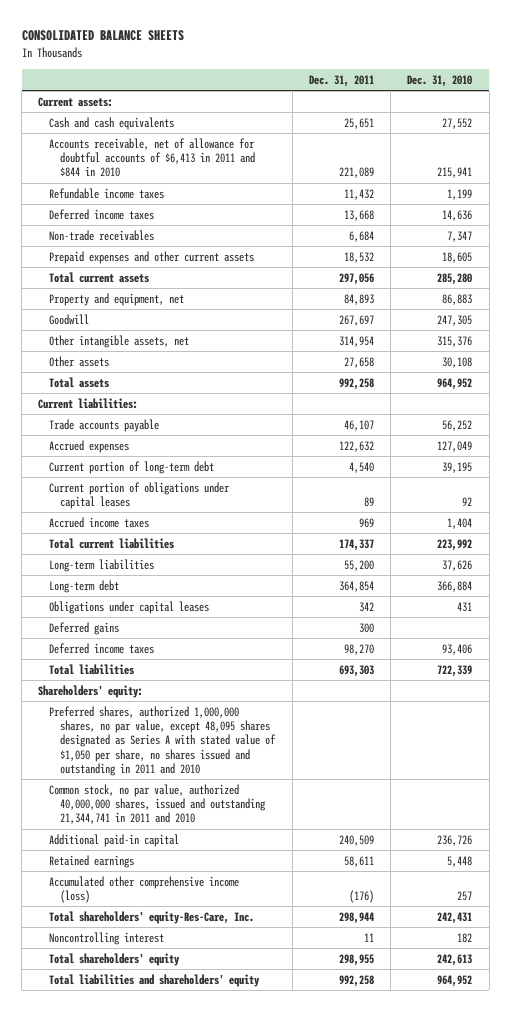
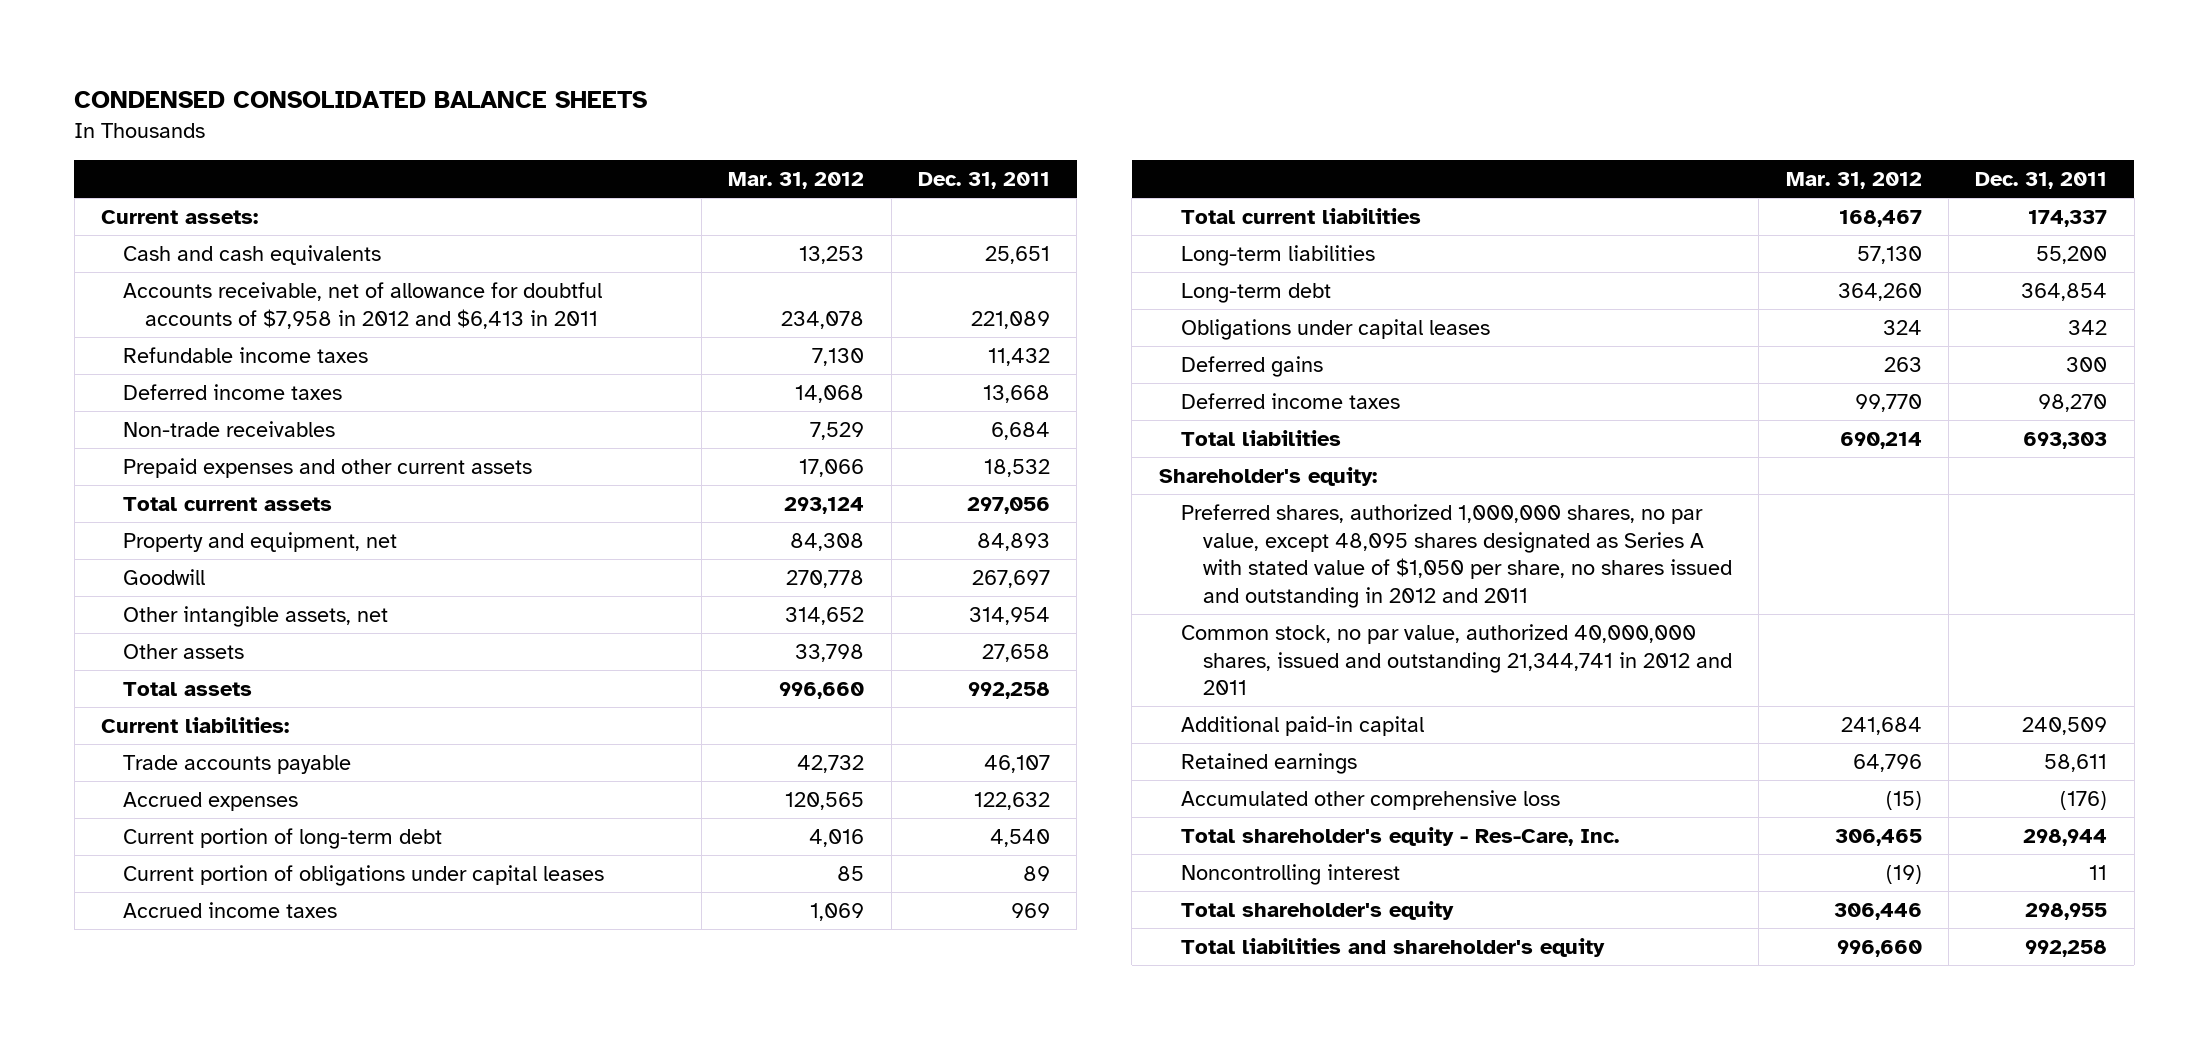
- CONSOLIDATED BALANCE SHEETS
+ CONDENSED CONSOLIDATED BALANCE SHEETS
- | Dec. 31, 2011 | Dec. 31, 2010
+ | Mar. 31, 2012 | Dec. 31, 2011
- Accounts receivable, net of allowance for doubtful accounts of $6,413 in 2011 and $844 in 2010 | 221,089 | 215,941
+ Accounts receivable, net of allowance for doubtful accounts of $7,958 in 2012 and $6,413 in 2011 | 234,078 | 221,089
- Shareholders' equity:
- Preferred shares, authorized 1,000,000 shares, no par value, except 48,095 shares designated as Series A with stated value of $1,050 per share, no shares issued and outstanding in 2011 and 2010
- Common stock, no par value, authorized 40,000,000 shares, issued and outstanding 21,344,741 in 2011 and 2010
+ Shareholder's equity:
+ Preferred shares, authorized 1,000,000 shares, no par value, except 48,095 shares designated as Series A with stated value of $1,050 per share, no shares issued and outstanding in 2012 and 2011
+ Common stock, no par value, authorized 40,000,000 shares, issued and outstanding 21,344,741 in 2012 and 2011
- Accumulated other comprehensive income (loss) | (176) | 257
- Total shareholders' equity-Res-Care, Inc. | 298,944 | 242,431
+ Accumulated other comprehensive loss | (15) | (176)
+ Total shareholder's equity - Res-Care, Inc. | 306,465 | 298,944
- Total shareholders' equity | 298,955 | 242,613
- Total liabilities and shareholders' equity | 992,258 | 964,952
+ Total shareholder's equity | 306,446 | 298,955
+ Total liabilities and shareholder's equity | 996,660 | 992,258

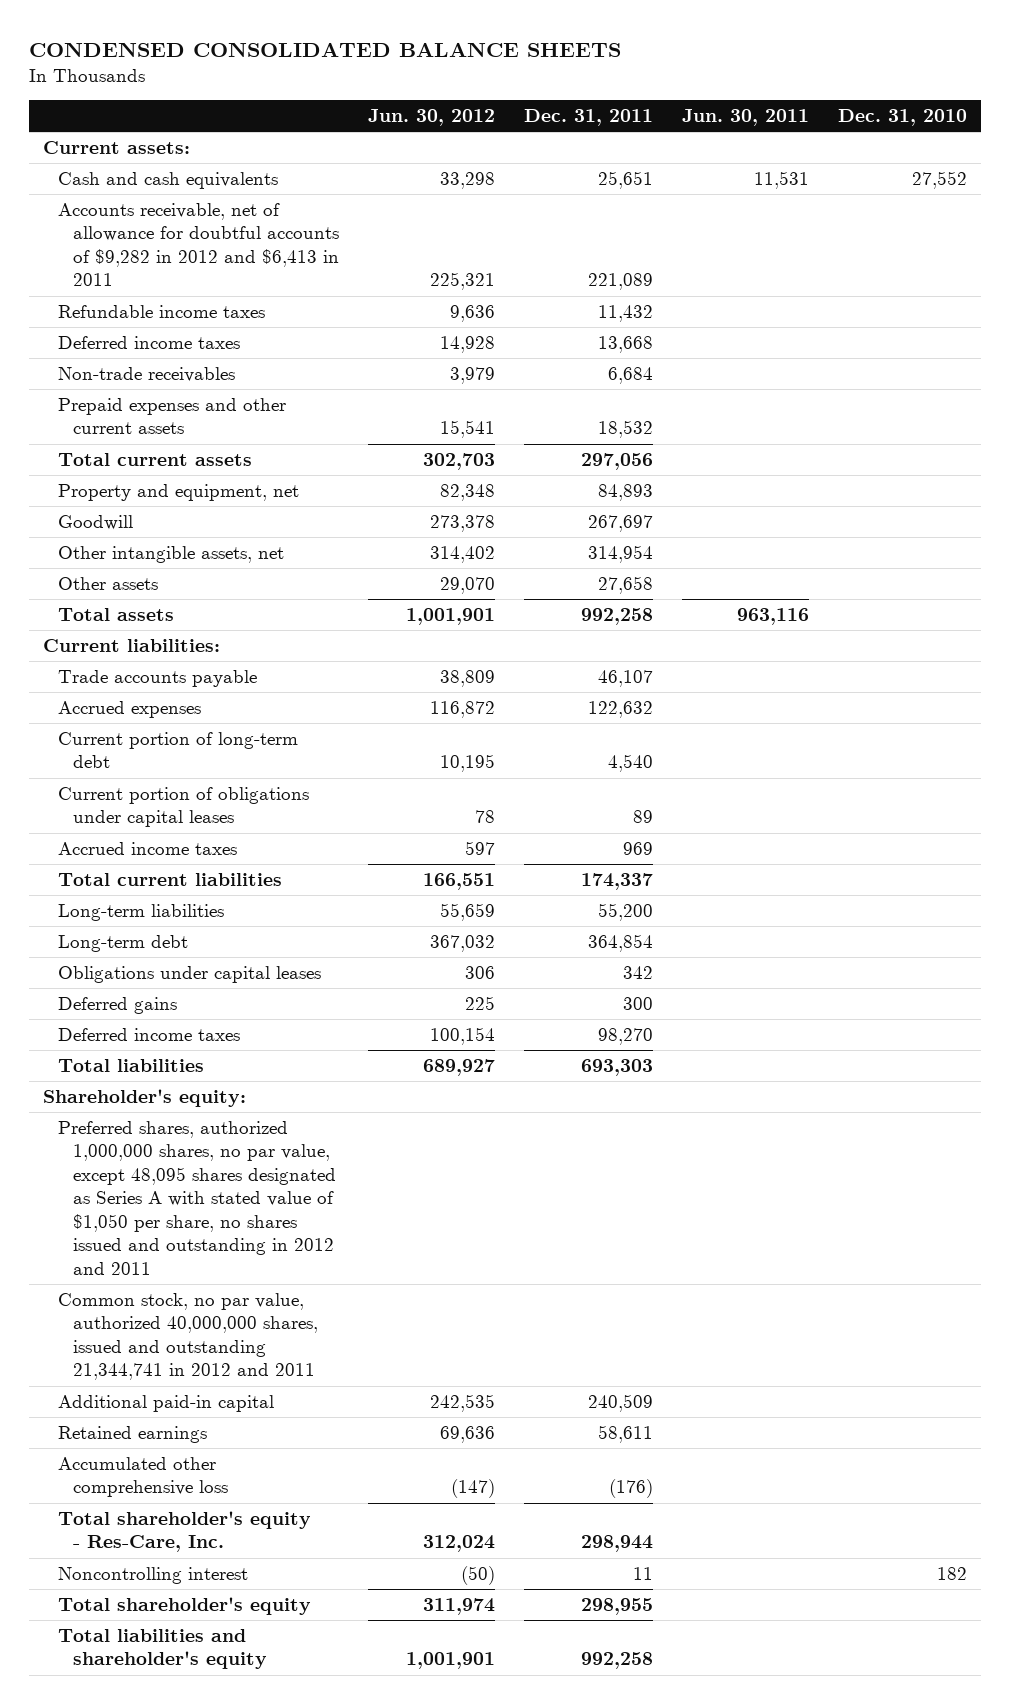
- | Mar. 31, 2012 | Dec. 31, 2011
+ | Jun. 30, 2012 | Dec. 31, 2011 | Jun. 30, 2011 | Dec. 31, 2010
- Accounts receivable, net of allowance for doubtful accounts of $7,958 in 2012 and $6,413 in 2011 | 234,078 | 221,089
+ Accounts receivable, net of allowance for doubtful accounts of $9,282 in 2012 and $6,413 in 2011 | 225,321 | 221,089 | |

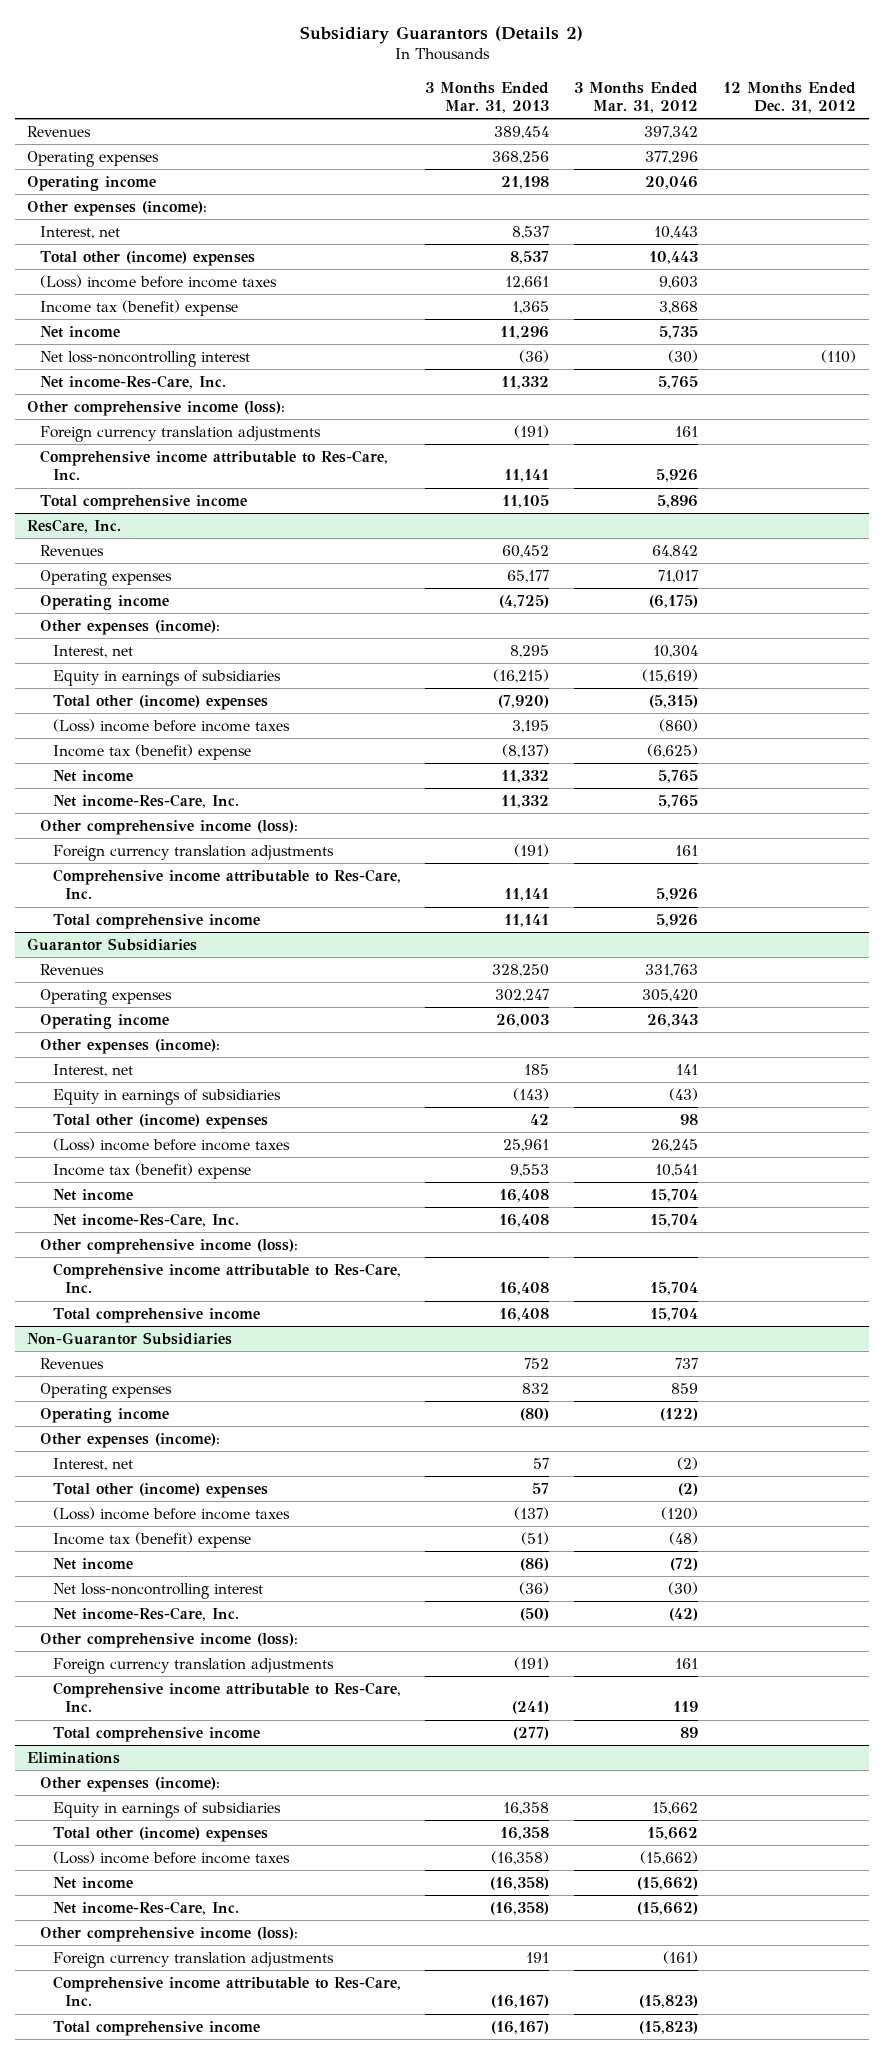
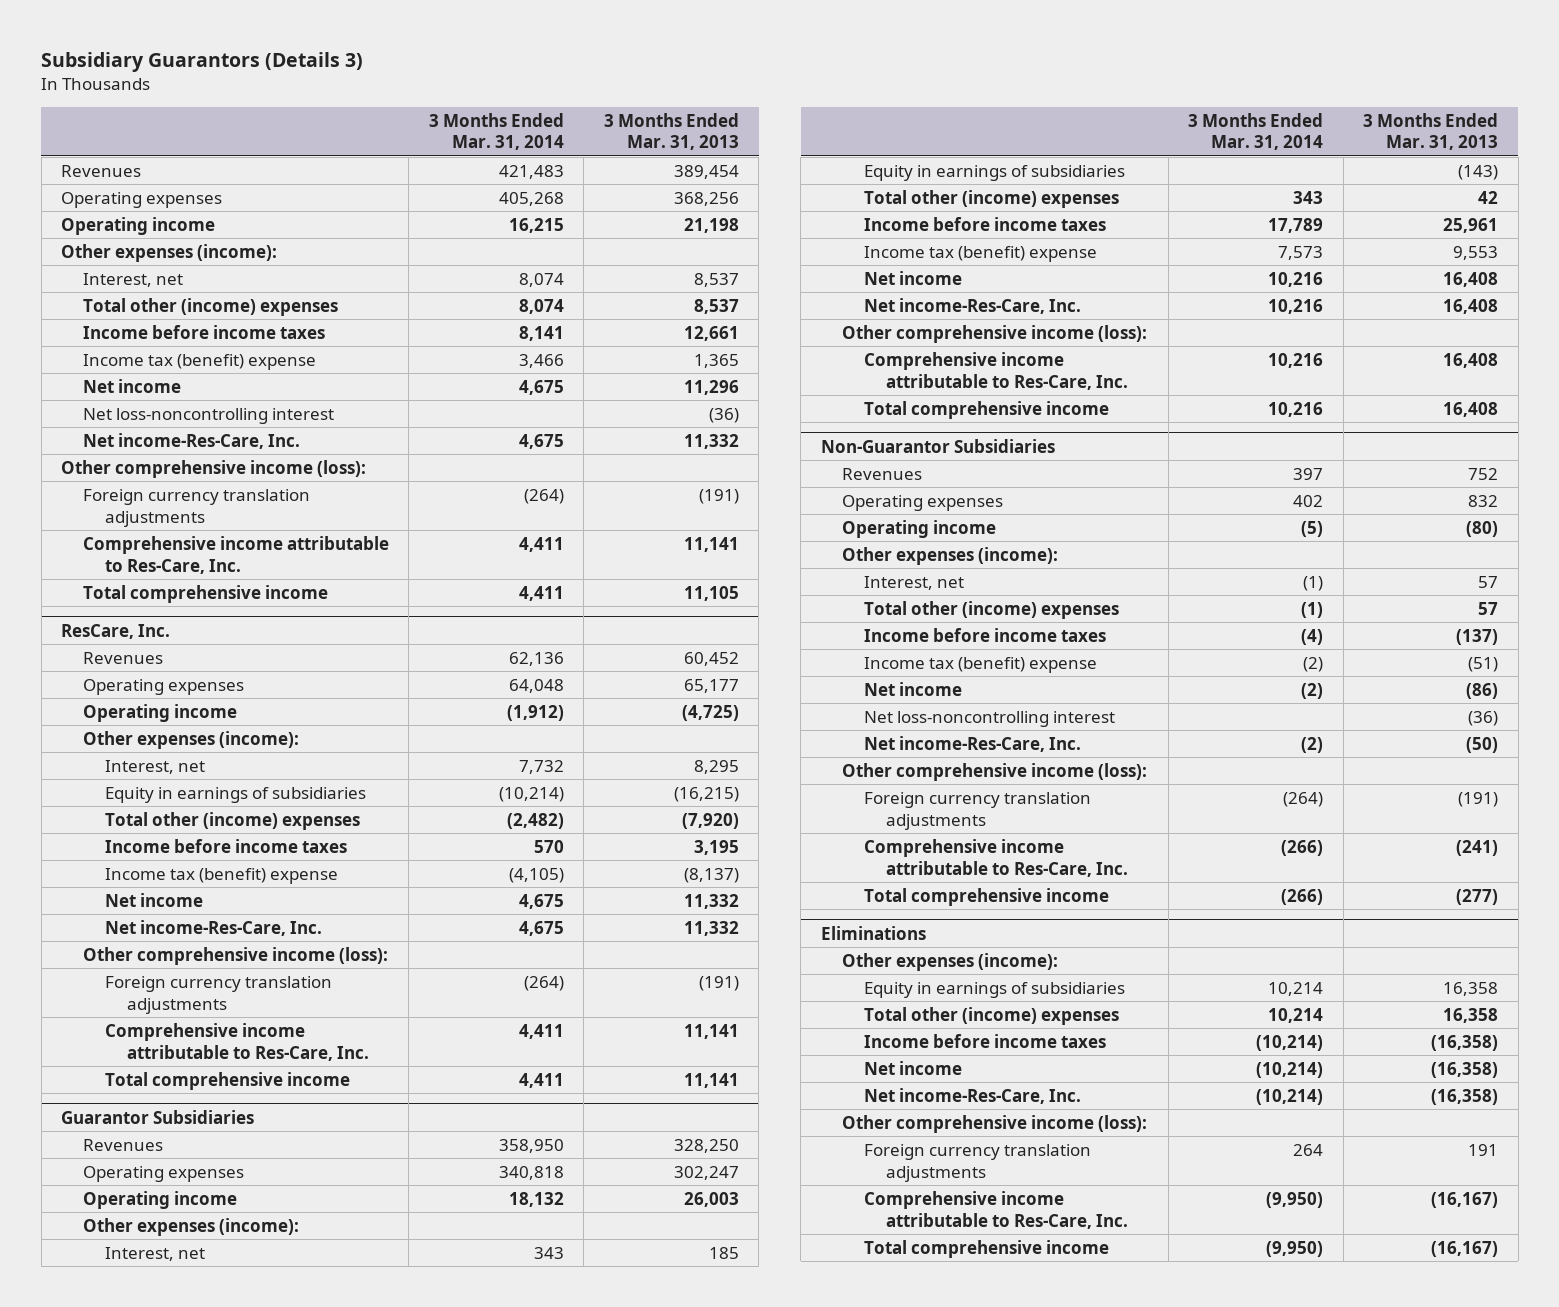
- Subsidiary Guarantors (Details 2)
+ Subsidiary Guarantors (Details 3)
- | 3 Months Ended Mar. 31, 2013 | 3 Months Ended Mar. 31, 2012 | 12 Months Ended Dec. 31, 2012
+ | 3 Months Ended Mar. 31, 2014 | 3 Months Ended Mar. 31, 2013
- (Loss) income before income taxes | 12,661 | 9,603 |
+ Income before income taxes | 8,141 | 12,661
@ ResCare, Inc.
- (Loss) income before income taxes | 3,195 | (860) |
+ Income before income taxes | 570 | 3,195
@ Guarantor Subsidiaries
- (Loss) income before income taxes | 25,961 | 26,245 |
+ Income before income taxes | 17,789 | 25,961
@ Non-Guarantor Subsidiaries
- (Loss) income before income taxes | (137) | (120) |
+ Income before income taxes | (4) | (137)
@ Eliminations
- (Loss) income before income taxes | (16,358) | (15,662) |
+ Income before income taxes | (10,214) | (16,358)

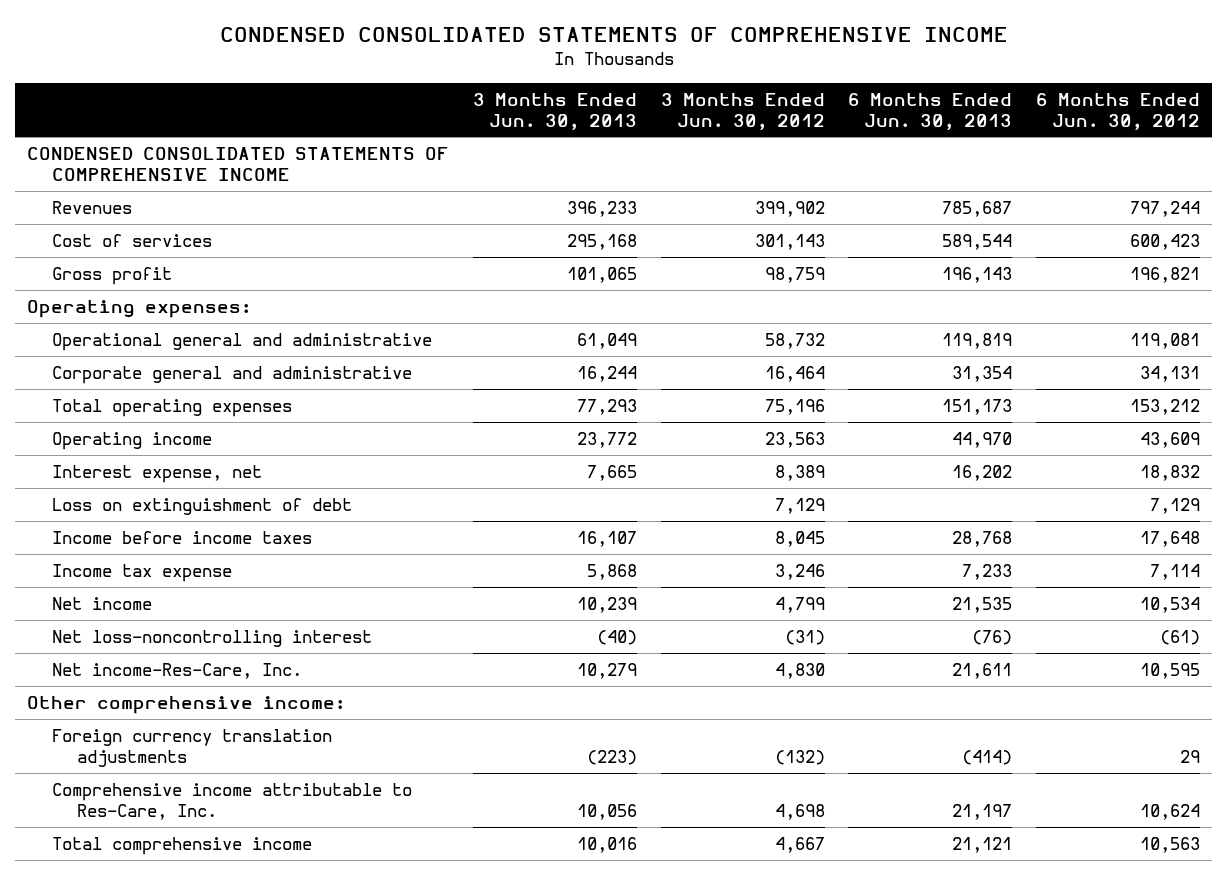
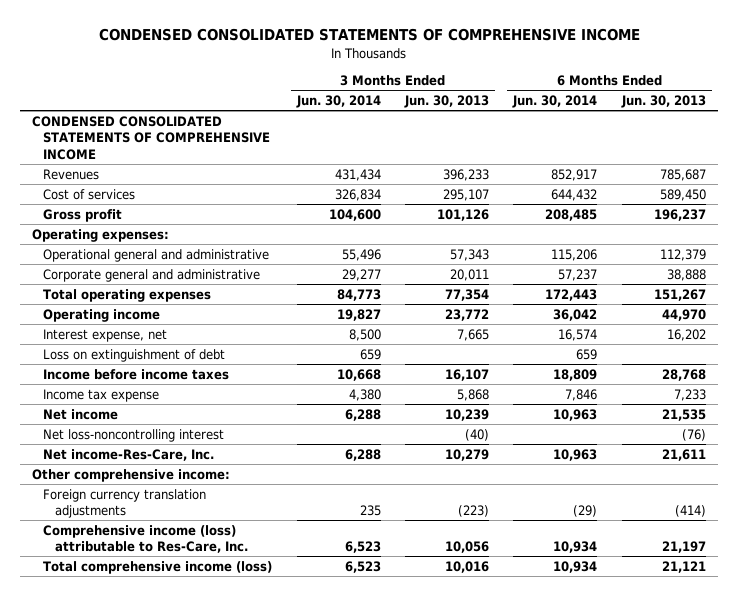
- | 3 Months Ended Jun. 30, 2013 | 3 Months Ended Jun. 30, 2012 | 6 Months Ended Jun. 30, 2013 | 6 Months Ended Jun. 30, 2012
+ | 3 Months Ended Jun. 30, 2014 | 3 Months Ended Jun. 30, 2013 | 6 Months Ended Jun. 30, 2014 | 6 Months Ended Jun. 30, 2013
- Cost of services | 295,168 | 301,143 | 589,544 | 600,423
- Gross profit | 101,065 | 98,759 | 196,143 | 196,821
+ Cost of services | 326,834 | 295,107 | 644,432 | 589,450
+ Gross profit | 104,600 | 101,126 | 208,485 | 196,237
- Operational general and administrative | 61,049 | 58,732 | 119,819 | 119,081
- Corporate general and administrative | 16,244 | 16,464 | 31,354 | 34,131
- Total operating expenses | 77,293 | 75,196 | 151,173 | 153,212
+ Operational general and administrative | 55,496 | 57,343 | 115,206 | 112,379
+ Corporate general and administrative | 29,277 | 20,011 | 57,237 | 38,888
+ Total operating expenses | 84,773 | 77,354 | 172,443 | 151,267
- Comprehensive income attributable to Res-Care, Inc. | 10,056 | 4,698 | 21,197 | 10,624
- Total comprehensive income | 10,016 | 4,667 | 21,121 | 10,563
+ Comprehensive income (loss) attributable to Res-Care, Inc. | 6,523 | 10,056 | 10,934 | 21,197
+ Total comprehensive income (loss) | 6,523 | 10,016 | 10,934 | 21,121

